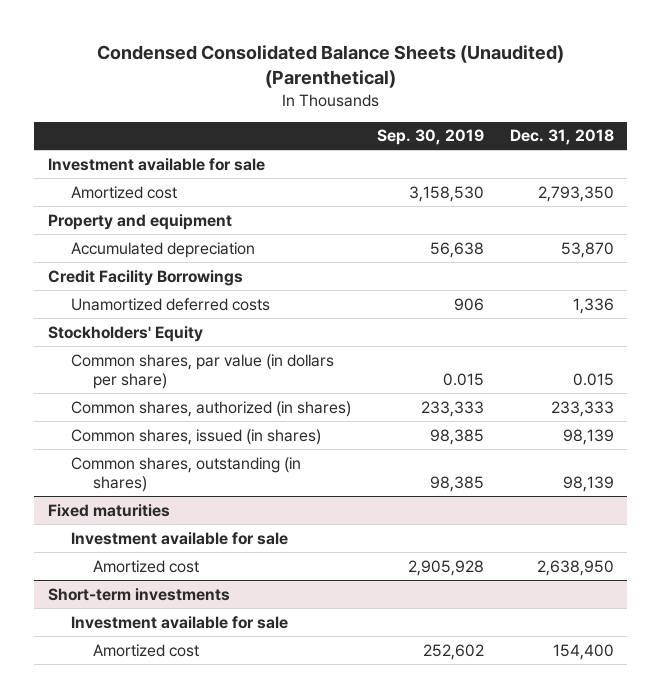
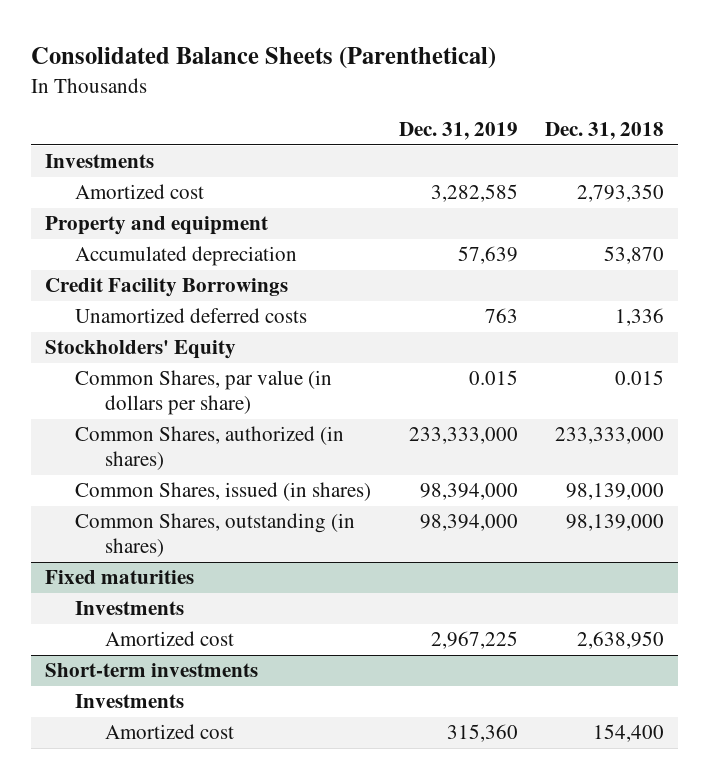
- Condensed Consolidated Balance Sheets (Unaudited) (Parenthetical)
+ Consolidated Balance Sheets (Parenthetical)
- | Sep. 30, 2019 | Dec. 31, 2018
+ | Dec. 31, 2019 | Dec. 31, 2018
- Investment available for sale
+ Investments
- Common shares, par value (in dollars per share) | 0.015 | 0.015
- Common shares, authorized (in shares) | 233,333 | 233,333
- Common shares, issued (in shares) | 98,385 | 98,139
- Common shares, outstanding (in shares) | 98,385 | 98,139
+ Common Shares, par value (in dollars per share) | 0.015 | 0.015
+ Common Shares, authorized (in shares) | 233,333,000 | 233,333,000
+ Common Shares, issued (in shares) | 98,394,000 | 98,139,000
+ Common Shares, outstanding (in shares) | 98,394,000 | 98,139,000
@ Fixed maturities
- Investment available for sale
+ Investments
@ Short-term investments
- Investment available for sale
+ Investments

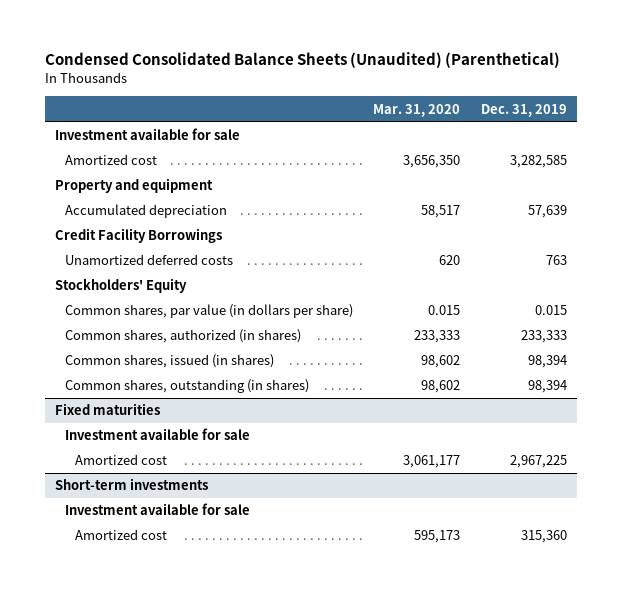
- Consolidated Balance Sheets (Parenthetical)
+ Condensed Consolidated Balance Sheets (Unaudited) (Parenthetical)
- | Dec. 31, 2019 | Dec. 31, 2018
+ | Mar. 31, 2020 | Dec. 31, 2019
- Investments
+ Investment available for sale
- Common Shares, par value (in dollars per share) | 0.015 | 0.015
- Common Shares, authorized (in shares) | 233,333,000 | 233,333,000
- Common Shares, issued (in shares) | 98,394,000 | 98,139,000
- Common Shares, outstanding (in shares) | 98,394,000 | 98,139,000
+ Common shares, par value (in dollars per share) | 0.015 | 0.015
+ Common shares, authorized (in shares) | 233,333 | 233,333
+ Common shares, issued (in shares) | 98,602 | 98,394
+ Common shares, outstanding (in shares) | 98,602 | 98,394
@ Fixed maturities
- Investments
+ Investment available for sale
@ Short-term investments
- Investments
+ Investment available for sale

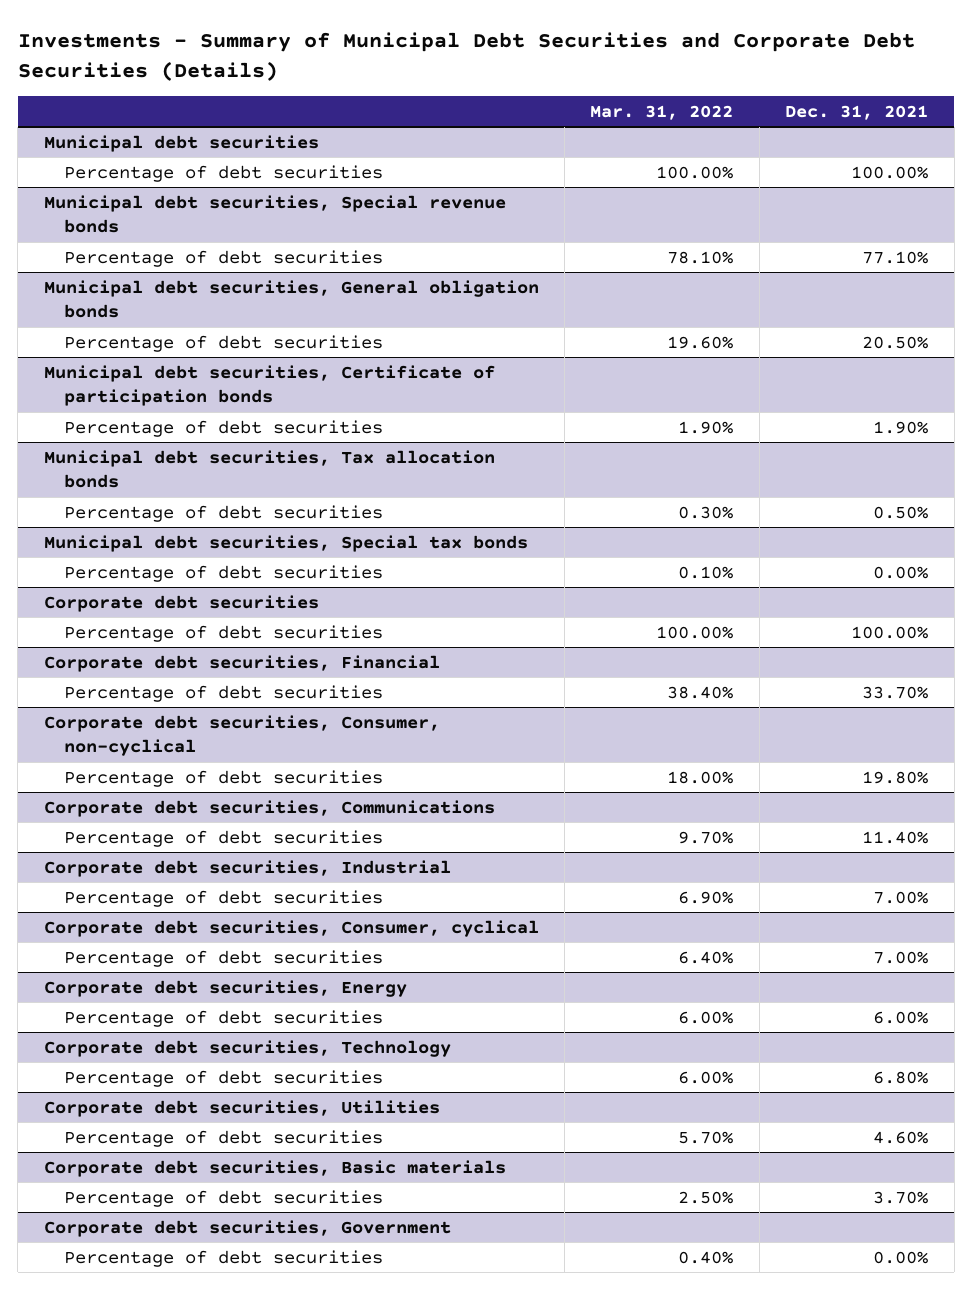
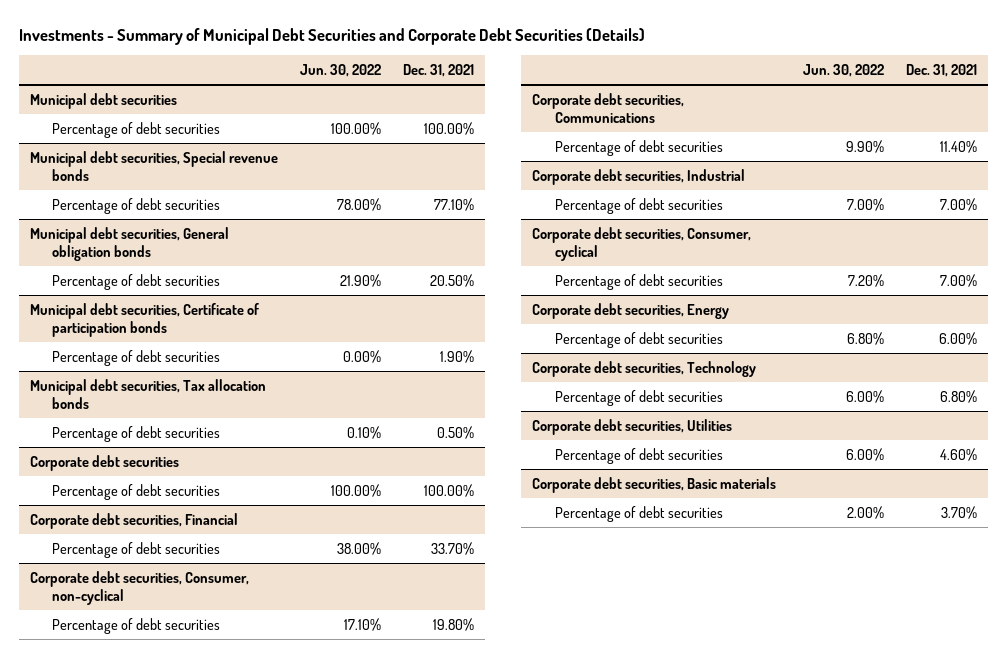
- | Mar. 31, 2022 | Dec. 31, 2021
+ | Jun. 30, 2022 | Dec. 31, 2021
- Municipal debt securities, Special tax bonds
- Percentage of debt securities | 0.10% | 0.00%
- Corporate debt securities, Government
- Percentage of debt securities | 0.40% | 0.00%

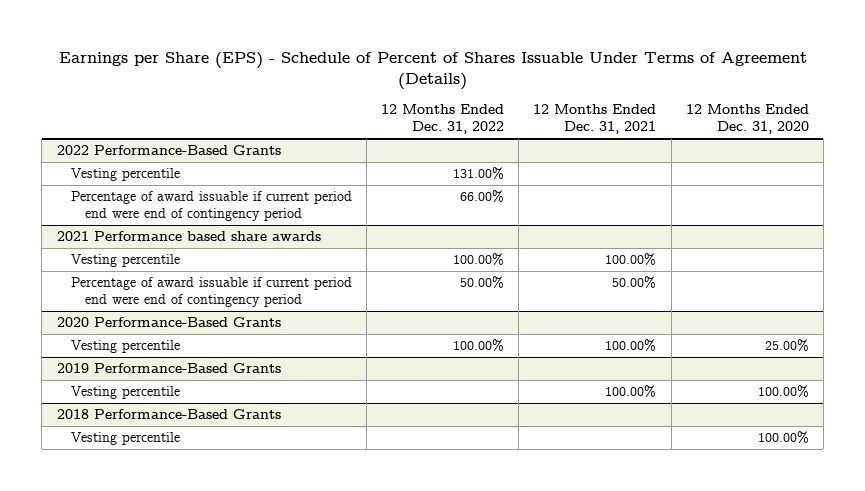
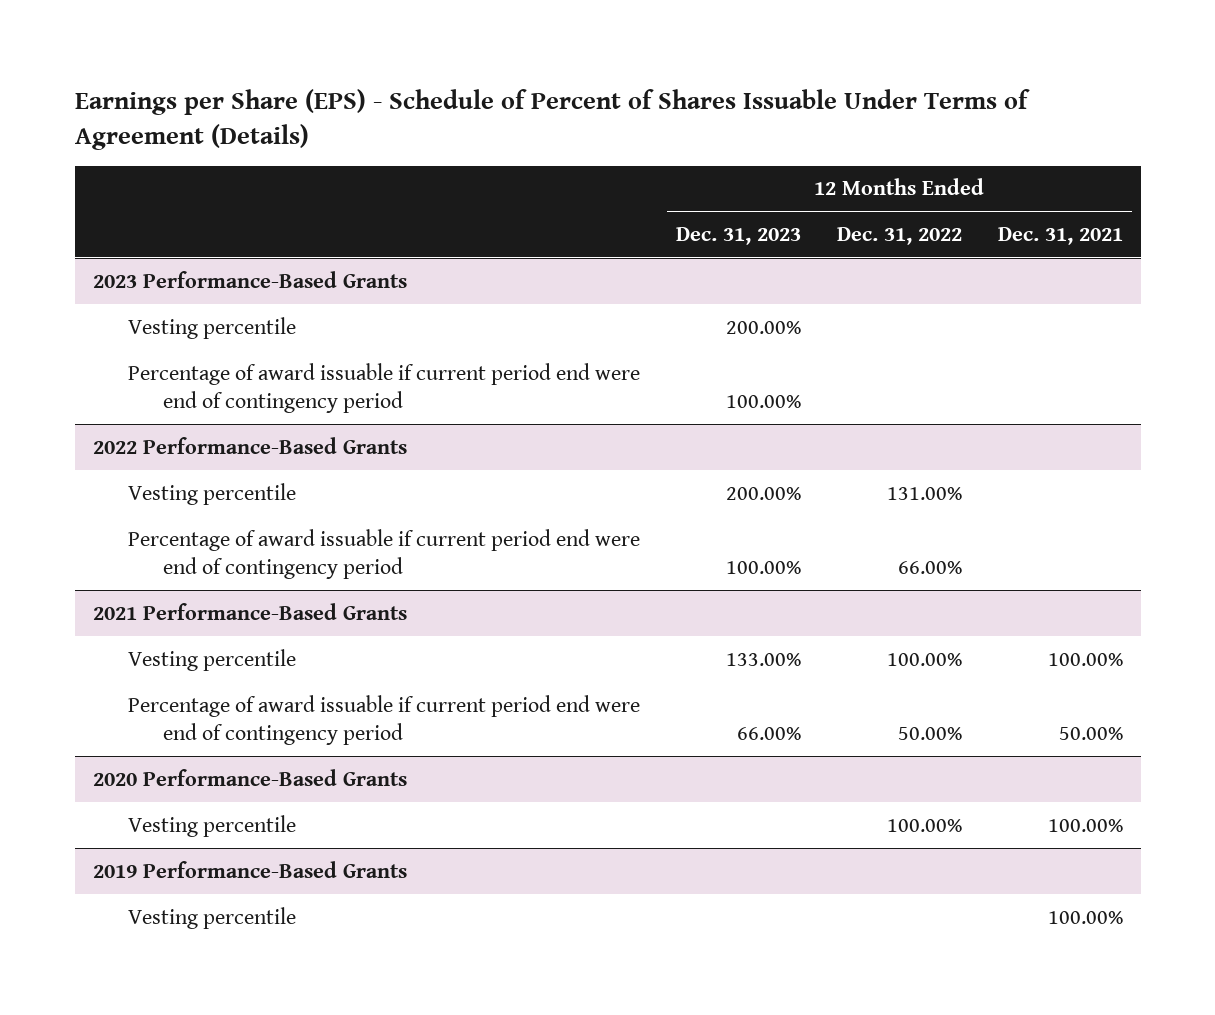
- | 12 Months Ended Dec. 31, 2022 | 12 Months Ended Dec. 31, 2021 | 12 Months Ended Dec. 31, 2020
+ | 12 Months Ended Dec. 31, 2023 | 12 Months Ended Dec. 31, 2022 | 12 Months Ended Dec. 31, 2021
+ 2023 Performance-Based Grants
+ Vesting percentile | 200.00% | |
+ Percentage of award issuable if current period end were end of contingency period | 100.00% | |
- 2021 Performance based share awards
+ 2021 Performance-Based Grants
- 2018 Performance-Based Grants
- Vesting percentile | | | 100.00%

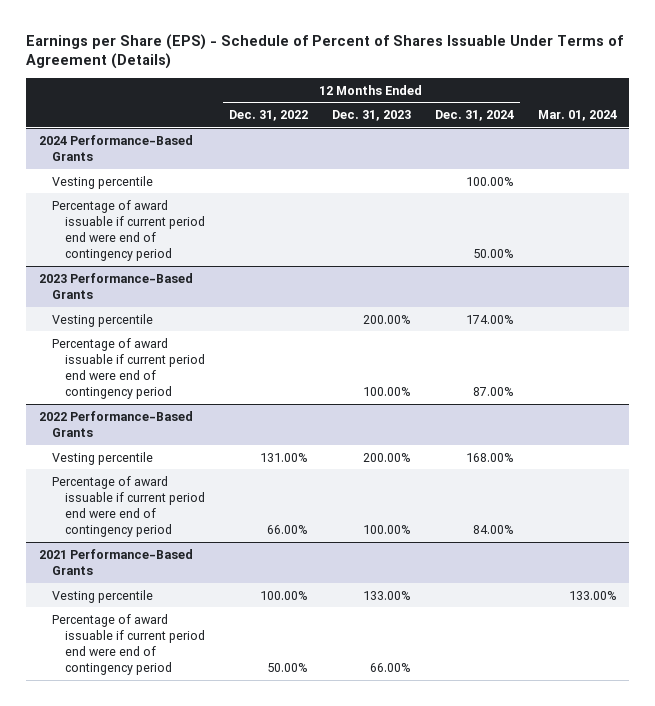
- | 12 Months Ended Dec. 31, 2023 | 12 Months Ended Dec. 31, 2022 | 12 Months Ended Dec. 31, 2021
+ | 12 Months Ended Dec. 31, 2022 | 12 Months Ended Dec. 31, 2023 | 12 Months Ended Dec. 31, 2024 | Mar. 01, 2024
+ 2024 Performance-Based Grants
+ Vesting percentile | | | 100.00% |
+ Percentage of award issuable if current period end were end of contingency period | | | 50.00% |
- 2020 Performance-Based Grants
- Vesting percentile | | 100.00% | 100.00%
- 2019 Performance-Based Grants
- Vesting percentile | | | 100.00%

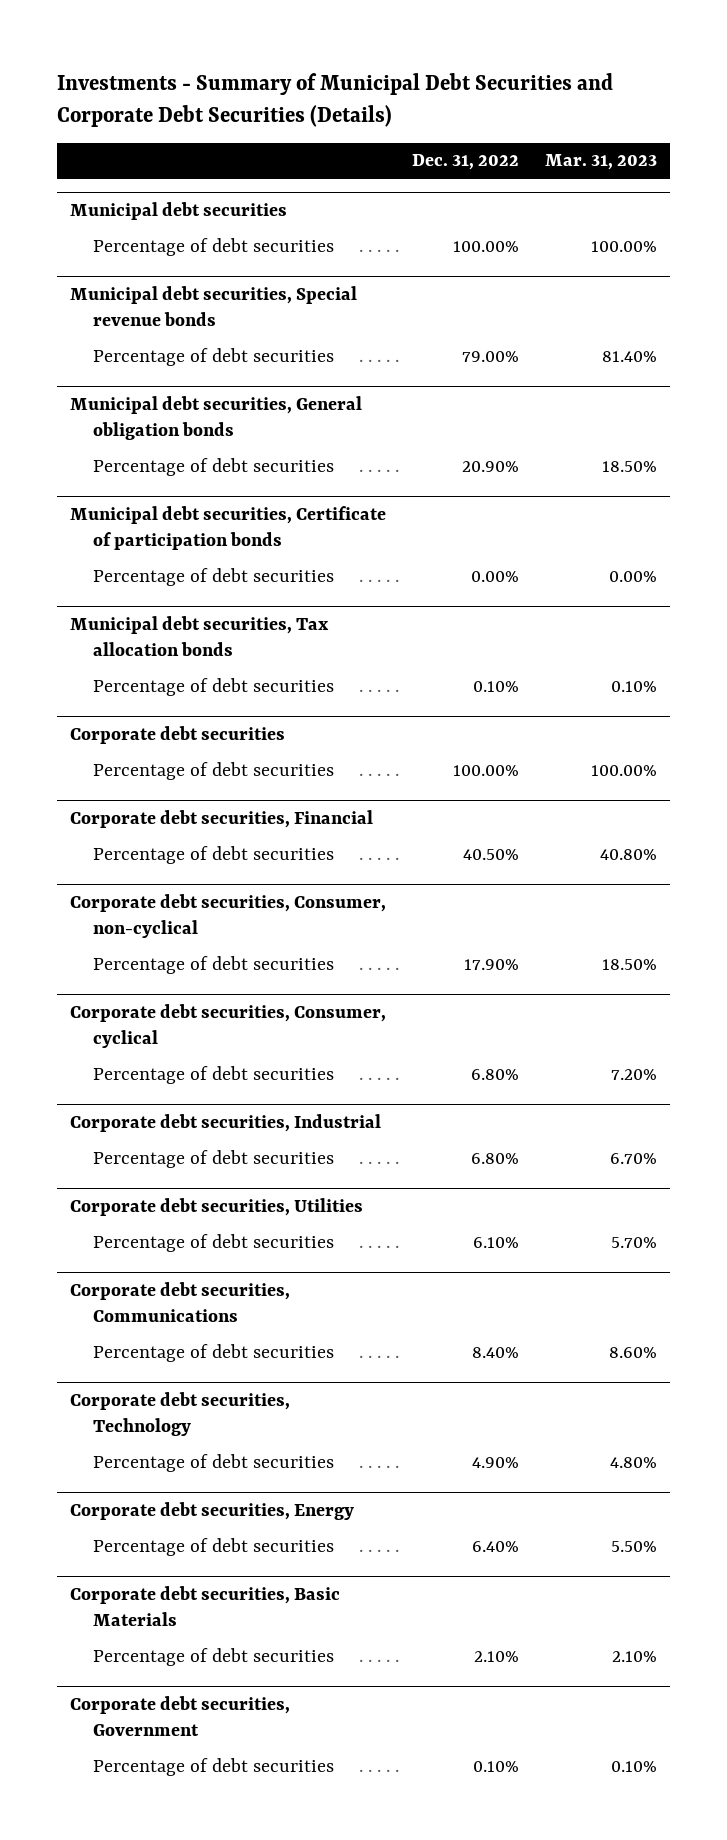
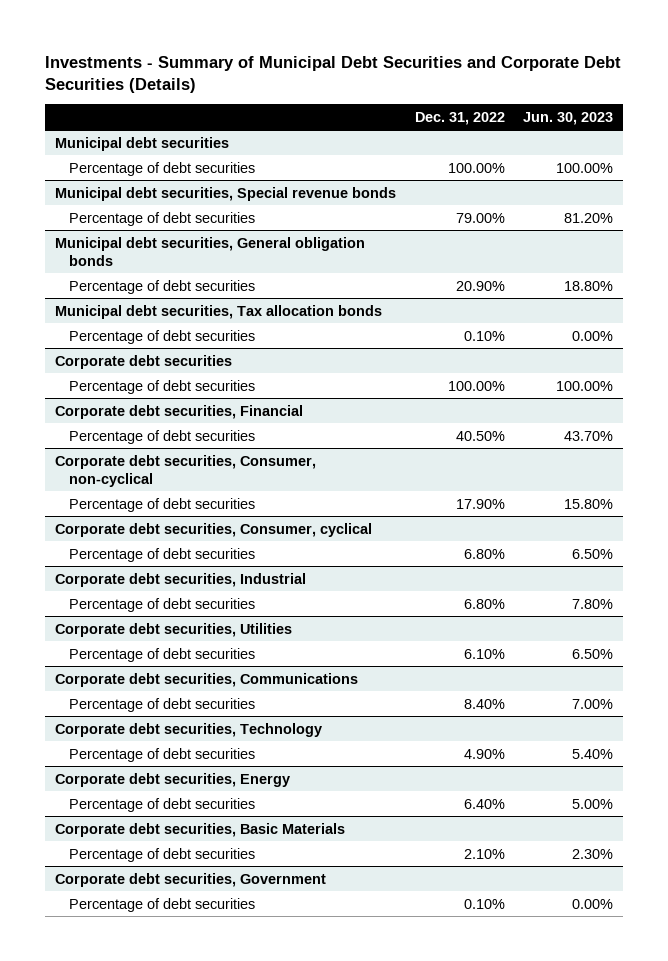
- | Dec. 31, 2022 | Mar. 31, 2023
+ | Dec. 31, 2022 | Jun. 30, 2023
- Municipal debt securities, Certificate of participation bonds
- Percentage of debt securities | 0.00% | 0.00%

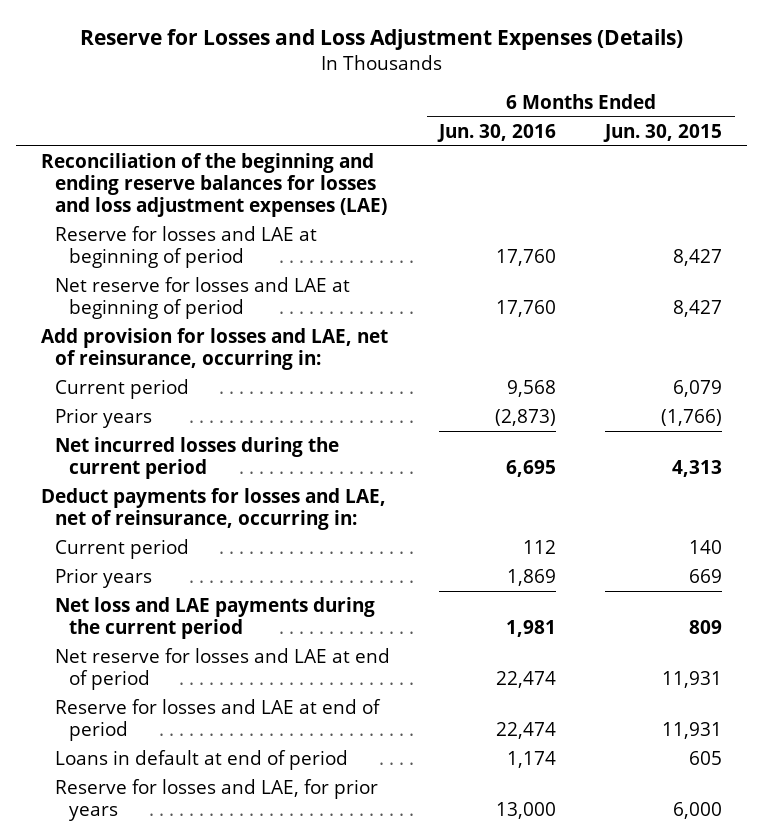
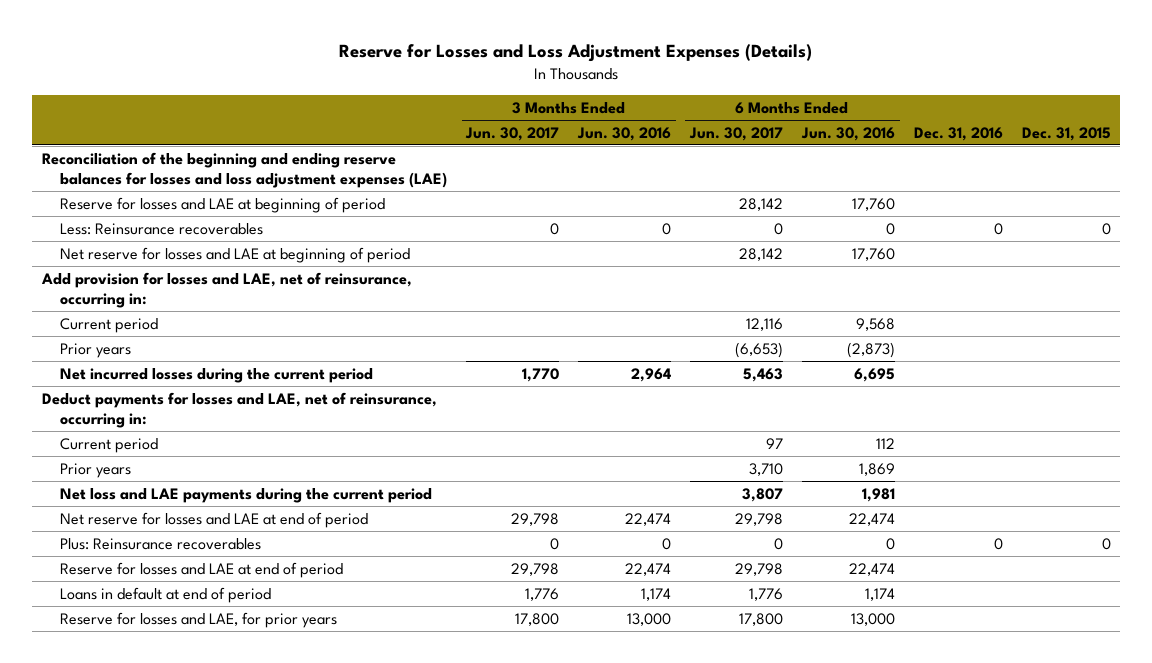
- | 6 Months Ended Jun. 30, 2016 | 6 Months Ended Jun. 30, 2015
+ | 3 Months Ended Jun. 30, 2017 | 3 Months Ended Jun. 30, 2016 | 6 Months Ended Jun. 30, 2017 | 6 Months Ended Jun. 30, 2016 | Dec. 31, 2016 | Dec. 31, 2015
+ Less: Reinsurance recoverables | 0 | 0 | 0 | 0 | 0 | 0
+ Plus: Reinsurance recoverables | 0 | 0 | 0 | 0 | 0 | 0

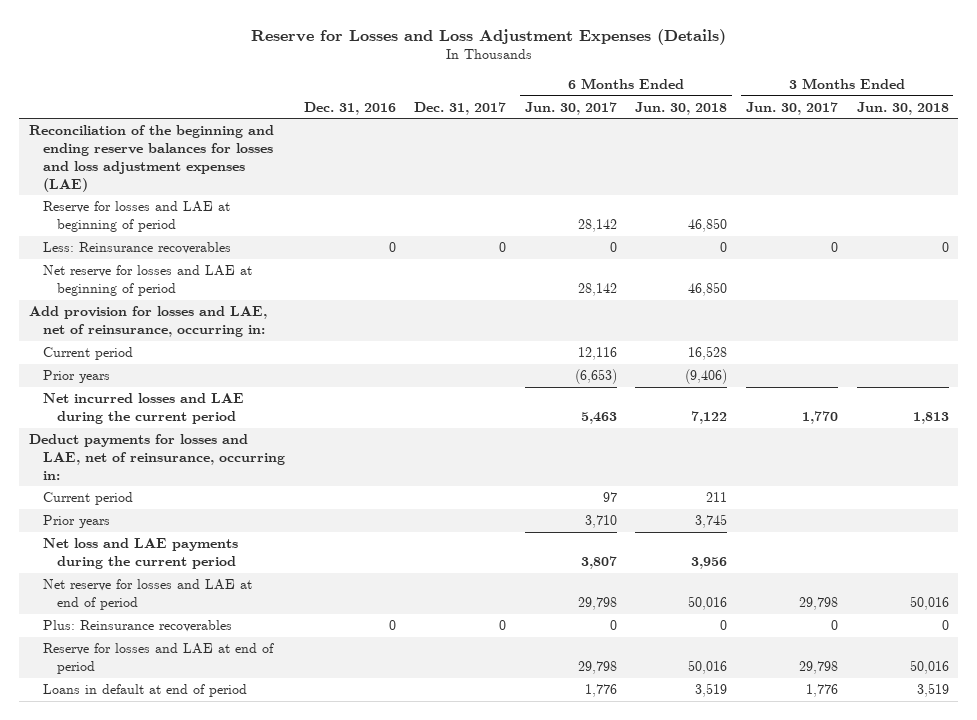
- | 3 Months Ended Jun. 30, 2017 | 3 Months Ended Jun. 30, 2016 | 6 Months Ended Jun. 30, 2017 | 6 Months Ended Jun. 30, 2016 | Dec. 31, 2016 | Dec. 31, 2015
+ | Dec. 31, 2016 | Dec. 31, 2017 | 6 Months Ended Jun. 30, 2017 | 6 Months Ended Jun. 30, 2018 | 3 Months Ended Jun. 30, 2017 | 3 Months Ended Jun. 30, 2018
- Net incurred losses during the current period | 1,770 | 2,964 | 5,463 | 6,695 | |
+ Net incurred losses and LAE during the current period | | | 5,463 | 7,122 | 1,770 | 1,813
- Reserve for losses and LAE, for prior years | 17,800 | 13,000 | 17,800 | 13,000 | |

